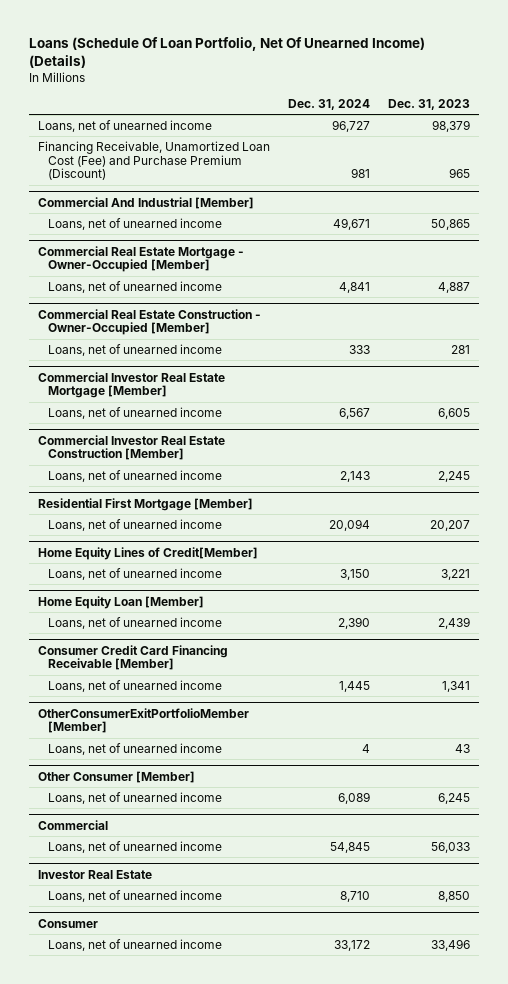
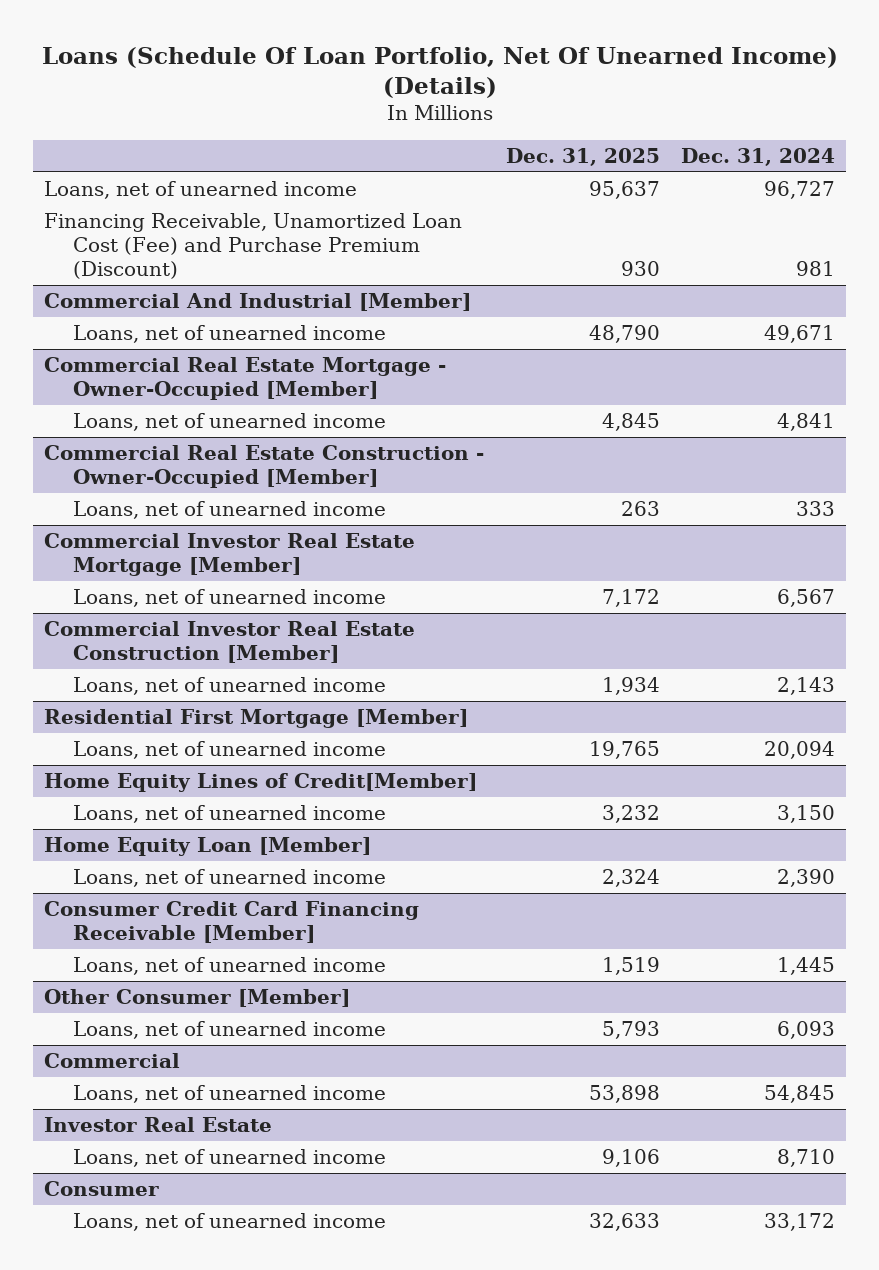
- | Dec. 31, 2024 | Dec. 31, 2023
+ | Dec. 31, 2025 | Dec. 31, 2024
- OtherConsumerExitPortfolioMember [Member]
- Loans, net of unearned income | 4 | 43
@ Other Consumer [Member]
- Loans, net of unearned income | 6,089 | 6,245
+ Loans, net of unearned income | 5,793 | 6,093

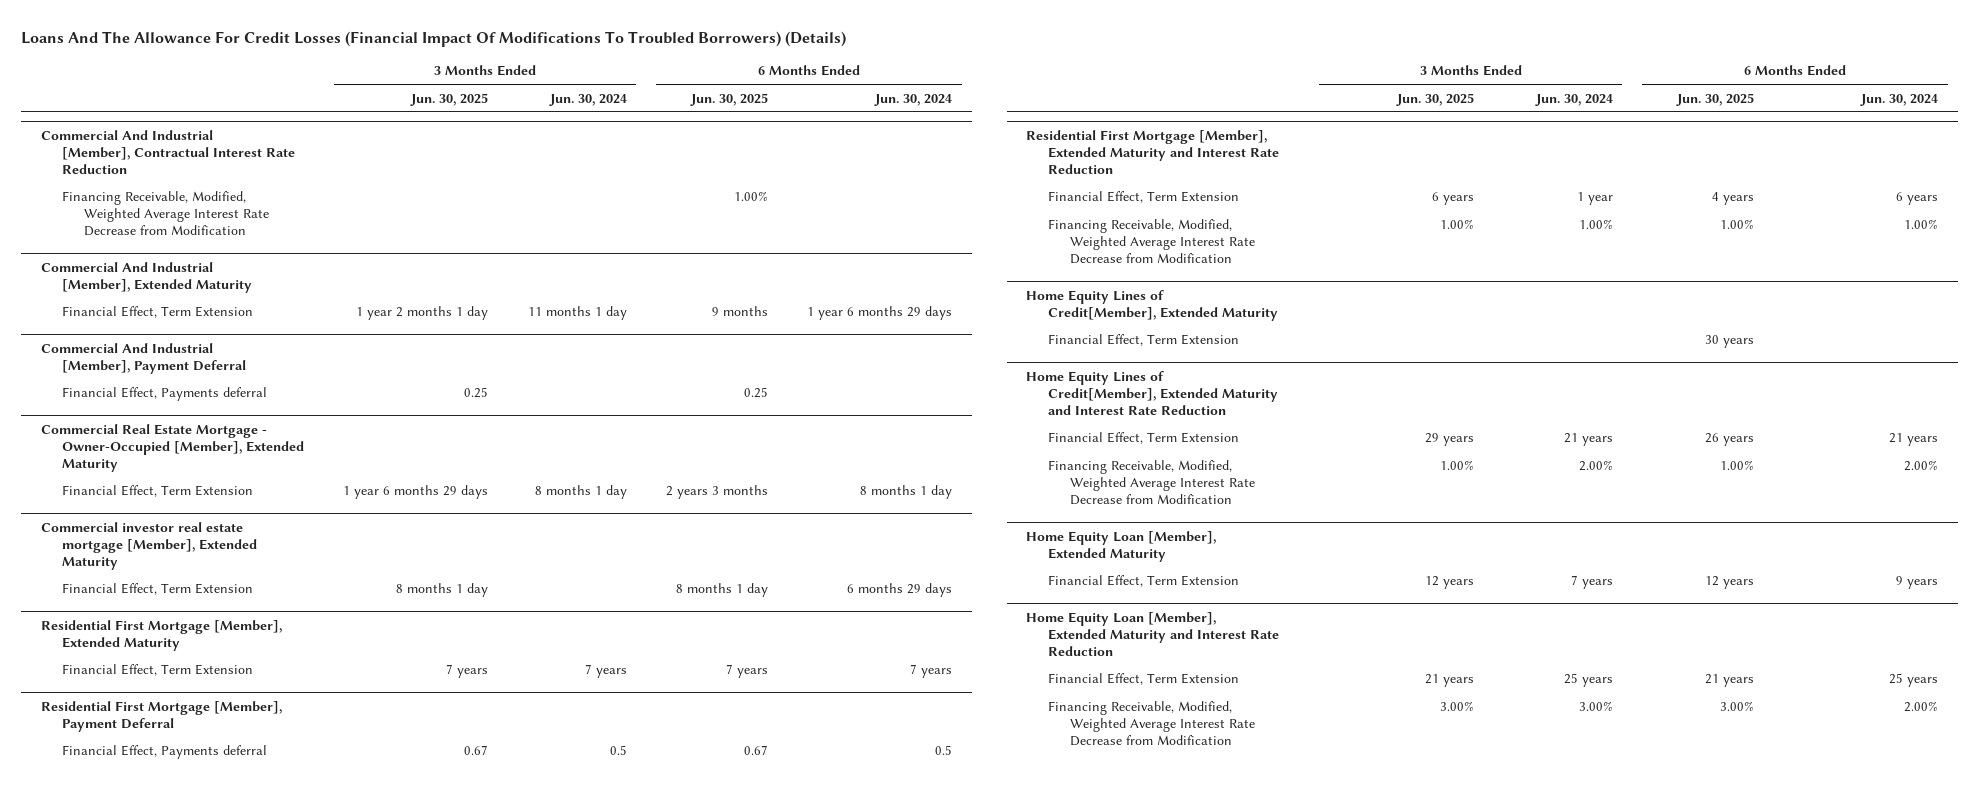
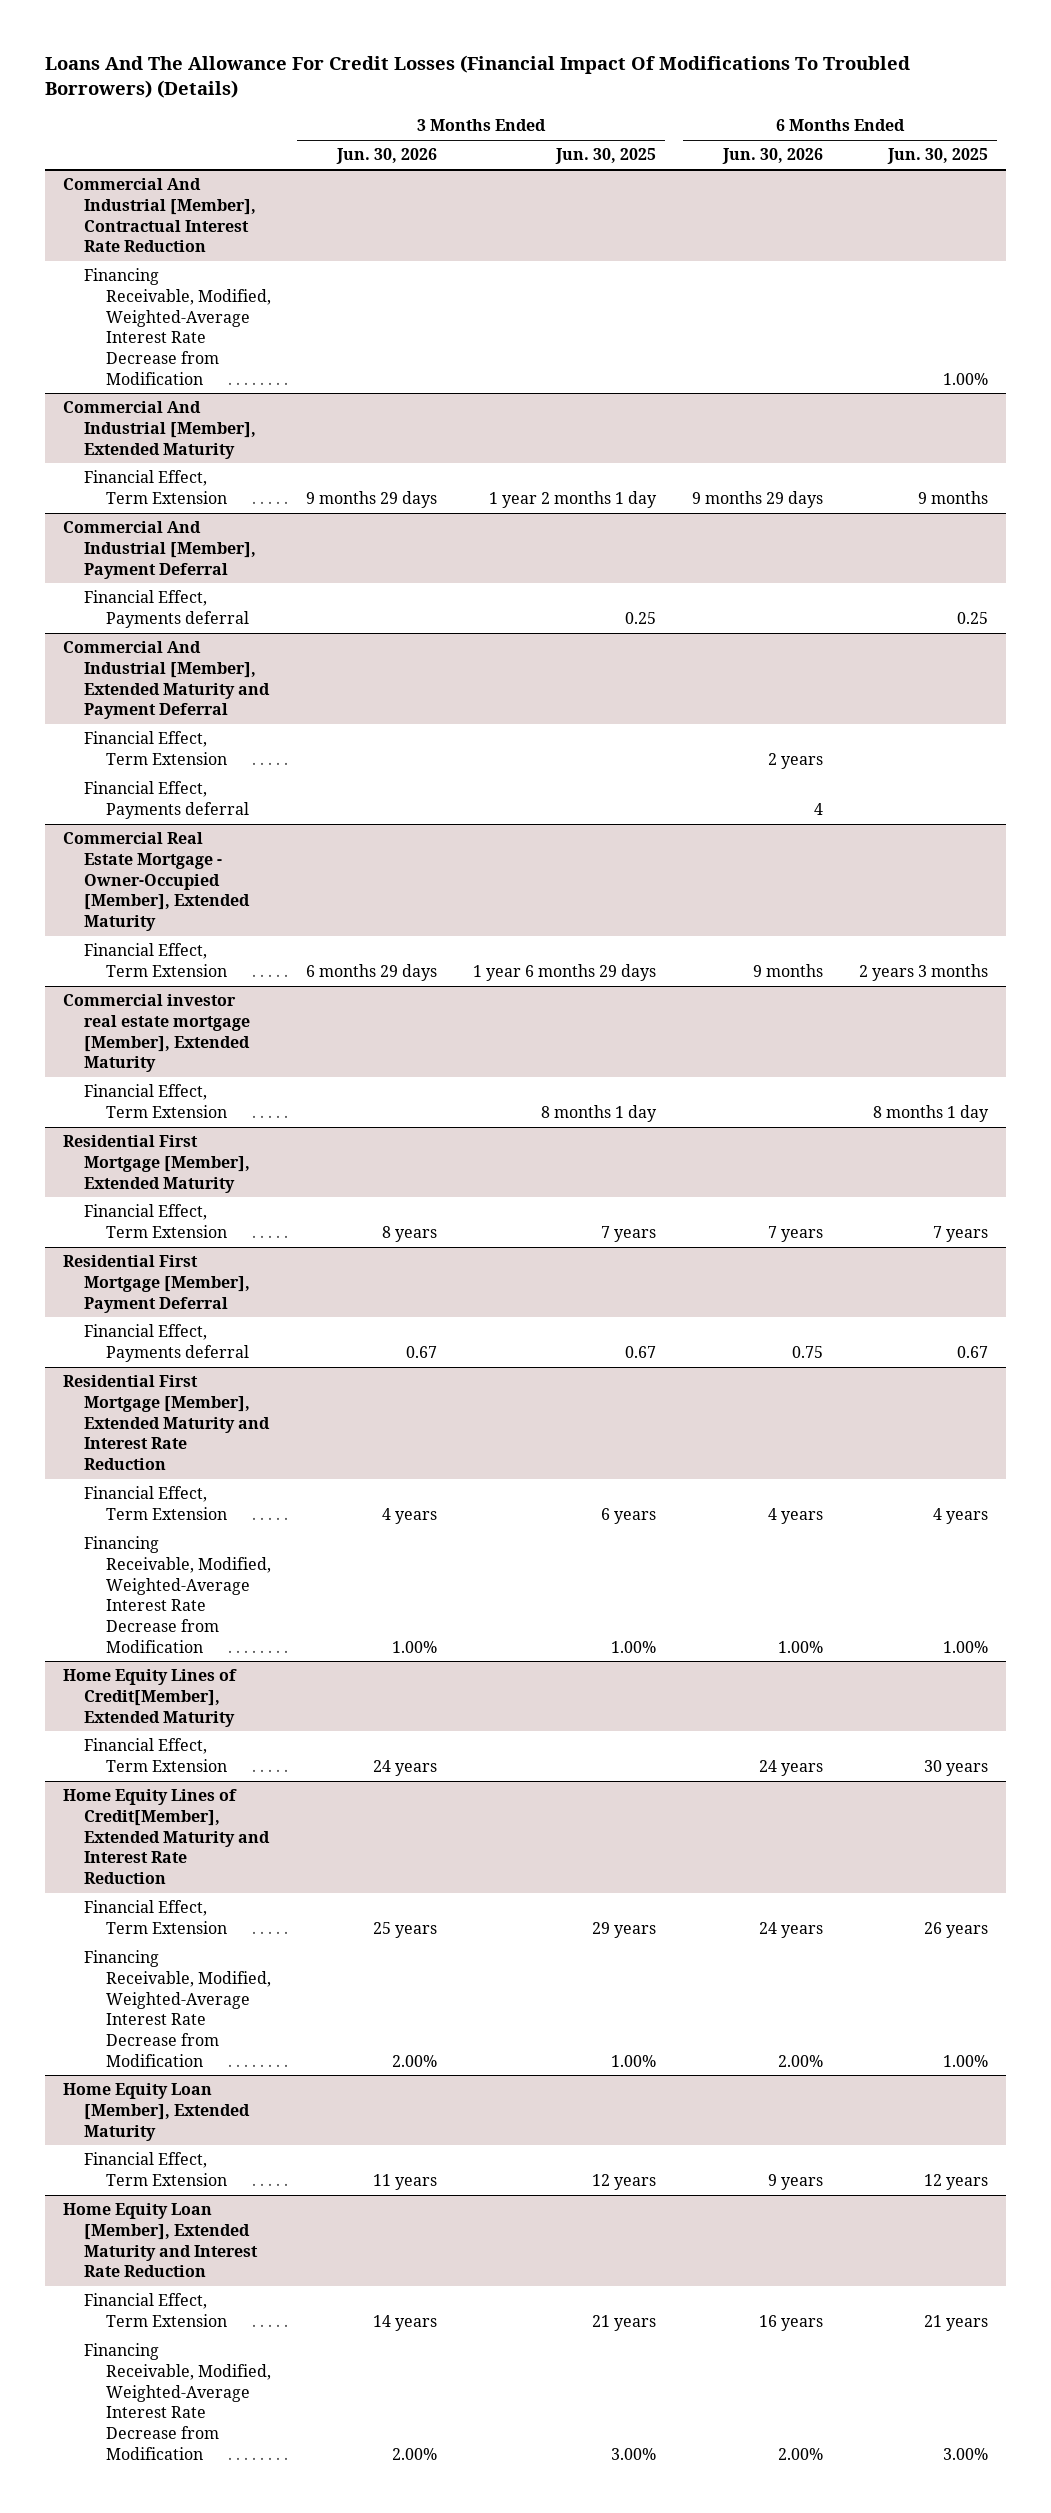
- | 3 Months Ended Jun. 30, 2025 | 3 Months Ended Jun. 30, 2024 | 6 Months Ended Jun. 30, 2025 | 6 Months Ended Jun. 30, 2024
+ | 3 Months Ended Jun. 30, 2026 | 3 Months Ended Jun. 30, 2025 | 6 Months Ended Jun. 30, 2026 | 6 Months Ended Jun. 30, 2025
@ Commercial And Industrial [Member], Contractual Interest Rate Reduction
- Financing Receivable, Modified, Weighted Average Interest Rate Decrease from Modification | | | 1.00% |
+ Financing Receivable, Modified, Weighted-Average Interest Rate Decrease from Modification | | | | 1.00%
+ Commercial And Industrial [Member], Extended Maturity and Payment Deferral
+ Financial Effect, Term Extension | | | 2 years |
+ Financial Effect, Payments deferral | | | 4 |
@ Residential First Mortgage [Member], Extended Maturity and Interest Rate Reduction
- Financing Receivable, Modified, Weighted Average Interest Rate Decrease from Modification | 1.00% | 1.00% | 1.00% | 1.00%
+ Financing Receivable, Modified, Weighted-Average Interest Rate Decrease from Modification | 1.00% | 1.00% | 1.00% | 1.00%
@ Home Equity Lines of Credit[Member], Extended Maturity and Interest Rate Reduction
- Financing Receivable, Modified, Weighted Average Interest Rate Decrease from Modification | 1.00% | 2.00% | 1.00% | 2.00%
+ Financing Receivable, Modified, Weighted-Average Interest Rate Decrease from Modification | 2.00% | 1.00% | 2.00% | 1.00%
@ Home Equity Loan [Member], Extended Maturity and Interest Rate Reduction
- Financing Receivable, Modified, Weighted Average Interest Rate Decrease from Modification | 3.00% | 3.00% | 3.00% | 2.00%
+ Financing Receivable, Modified, Weighted-Average Interest Rate Decrease from Modification | 2.00% | 3.00% | 2.00% | 3.00%

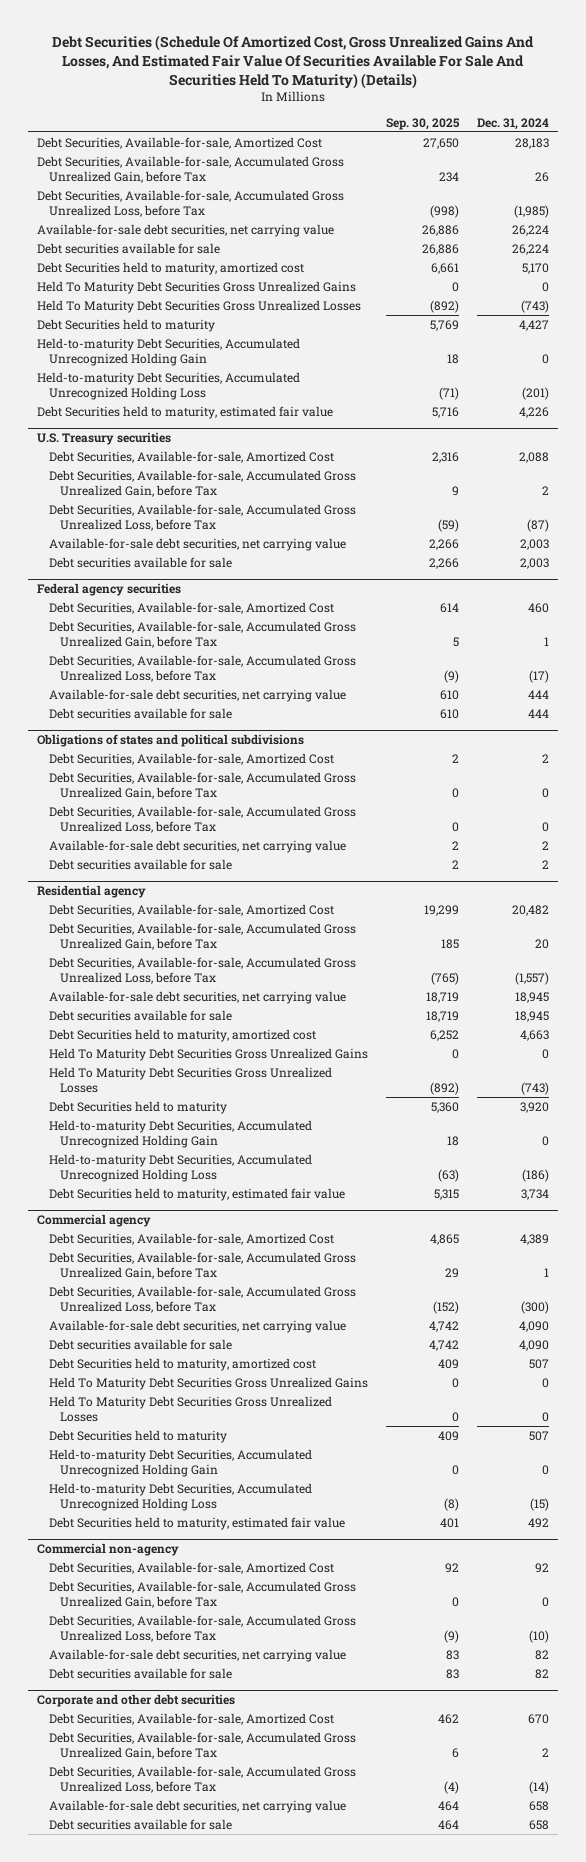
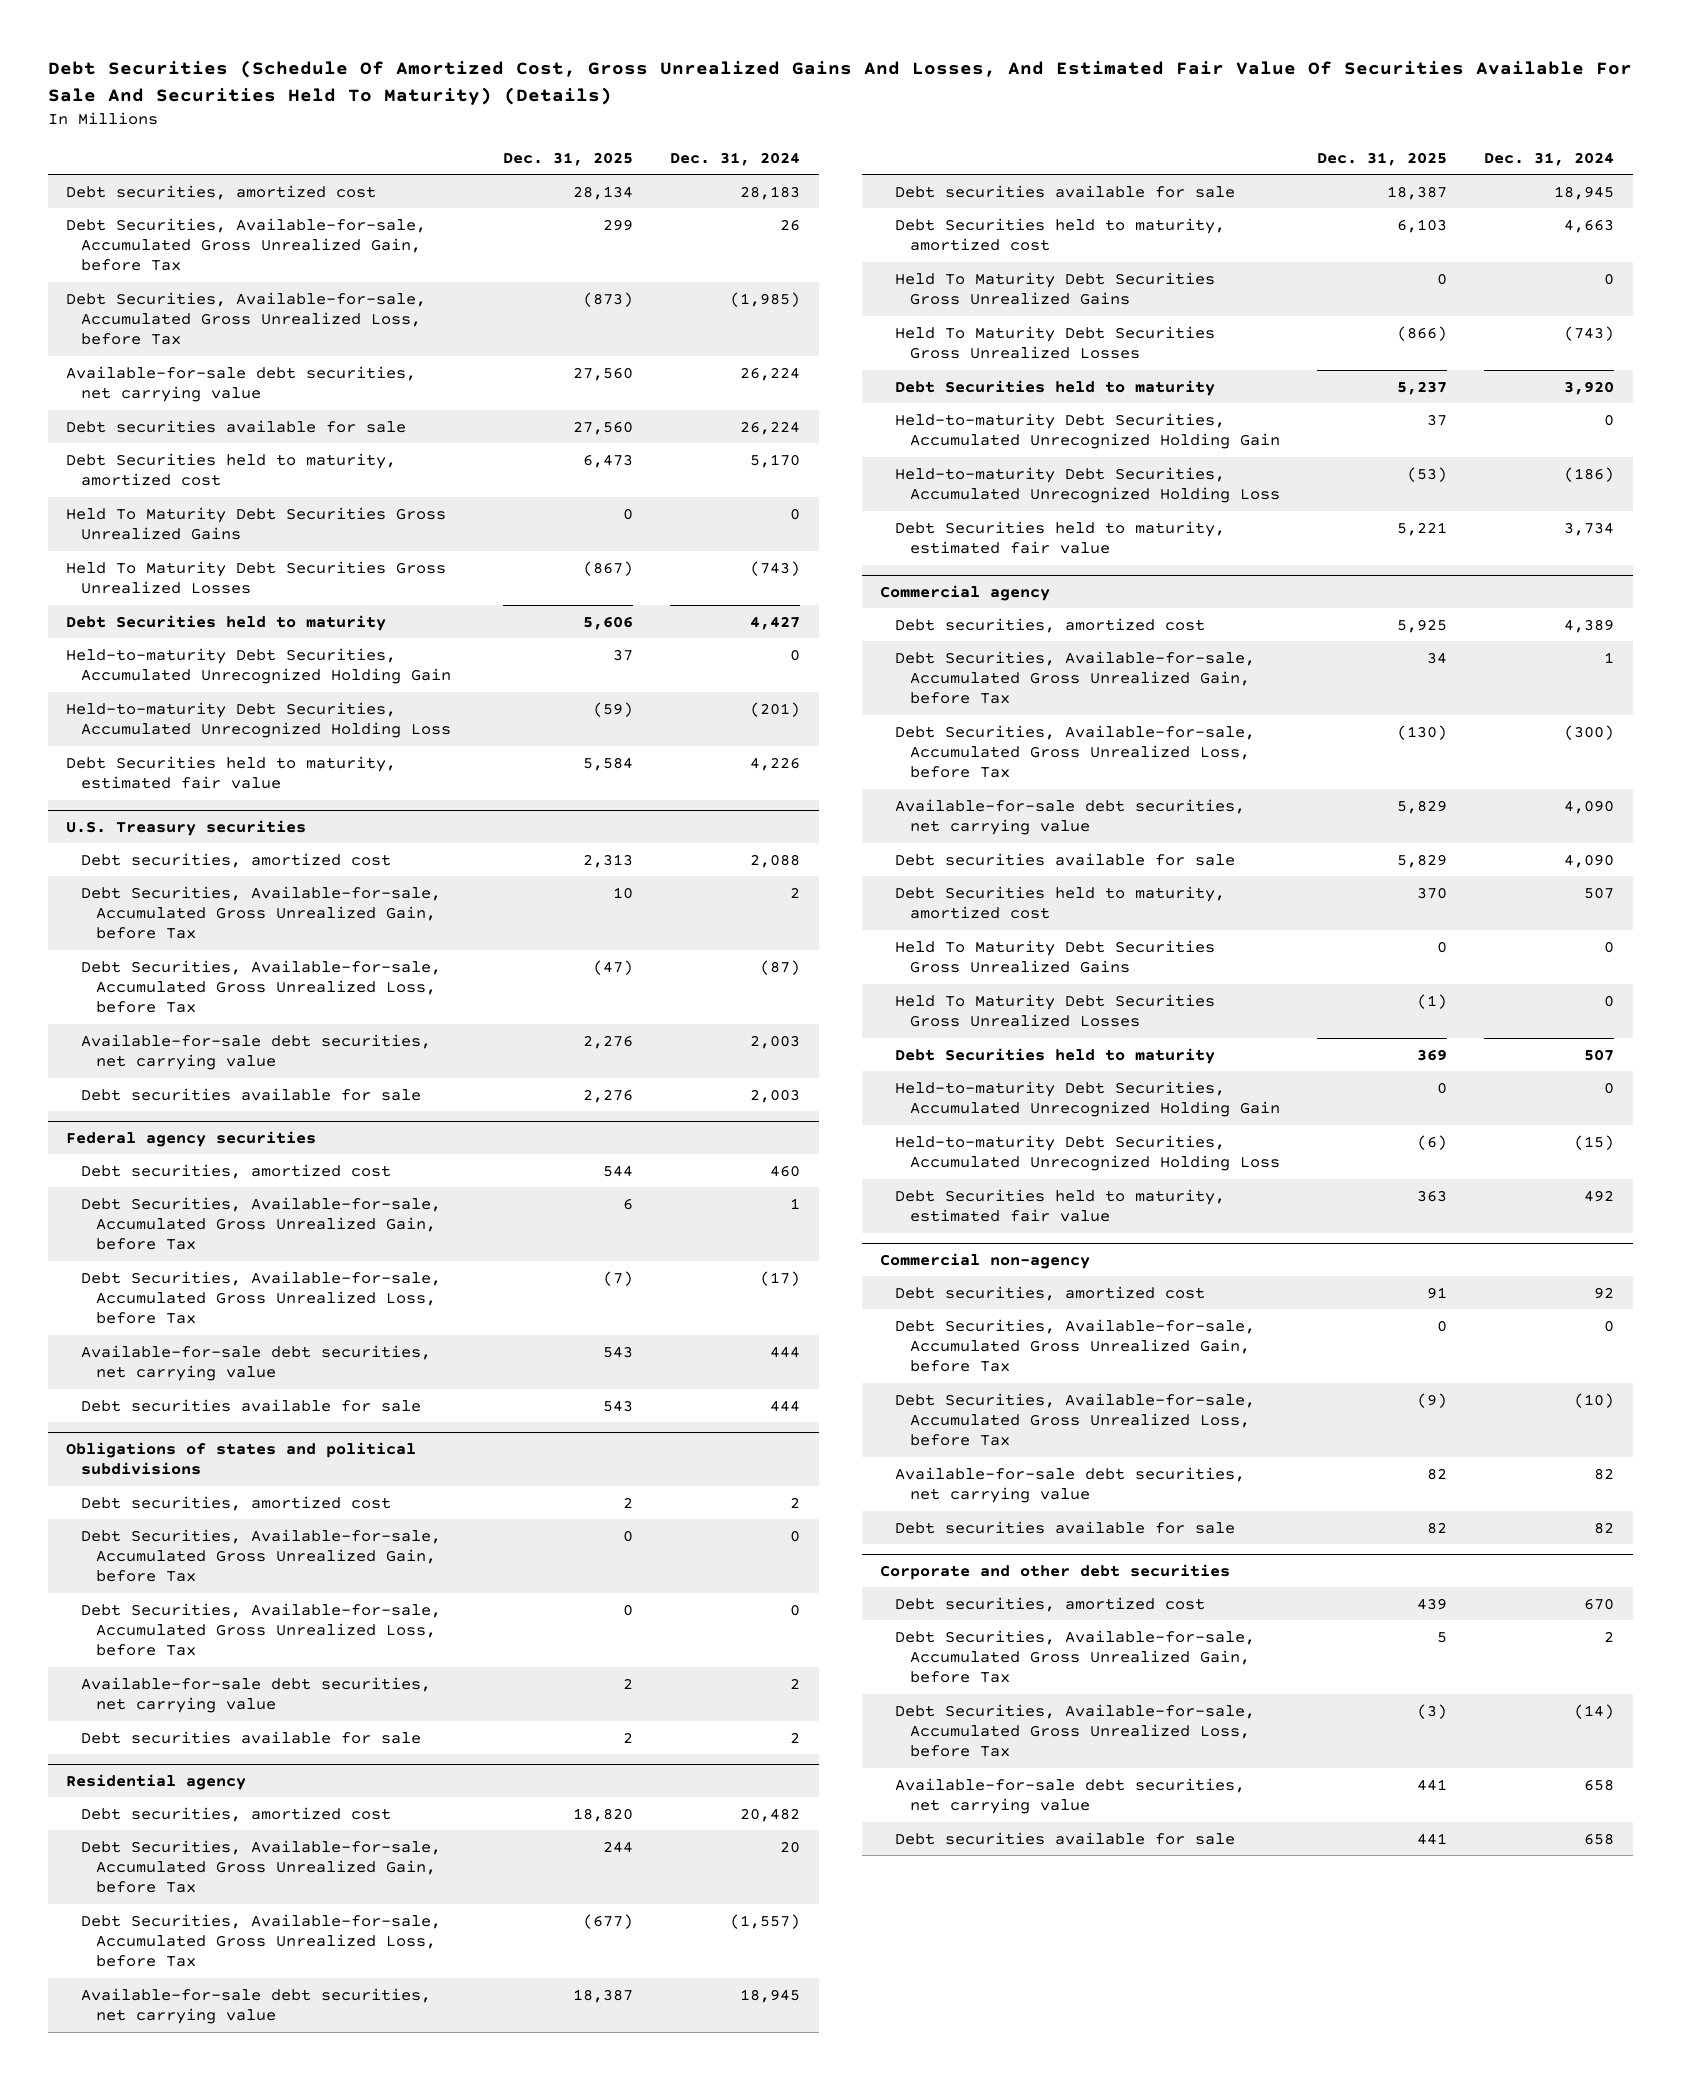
- | Sep. 30, 2025 | Dec. 31, 2024
+ | Dec. 31, 2025 | Dec. 31, 2024
- Debt Securities, Available-for-sale, Amortized Cost | 27,650 | 28,183
+ Debt securities, amortized cost | 28,134 | 28,183
@ U.S. Treasury securities
- Debt Securities, Available-for-sale, Amortized Cost | 2,316 | 2,088
+ Debt securities, amortized cost | 2,313 | 2,088
@ Federal agency securities
- Debt Securities, Available-for-sale, Amortized Cost | 614 | 460
+ Debt securities, amortized cost | 544 | 460
@ Obligations of states and political subdivisions
- Debt Securities, Available-for-sale, Amortized Cost | 2 | 2
+ Debt securities, amortized cost | 2 | 2
@ Residential agency
- Debt Securities, Available-for-sale, Amortized Cost | 19,299 | 20,482
+ Debt securities, amortized cost | 18,820 | 20,482
@ Commercial agency
- Debt Securities, Available-for-sale, Amortized Cost | 4,865 | 4,389
+ Debt securities, amortized cost | 5,925 | 4,389
@ Commercial non-agency
- Debt Securities, Available-for-sale, Amortized Cost | 92 | 92
+ Debt securities, amortized cost | 91 | 92
@ Corporate and other debt securities
- Debt Securities, Available-for-sale, Amortized Cost | 462 | 670
+ Debt securities, amortized cost | 439 | 670

